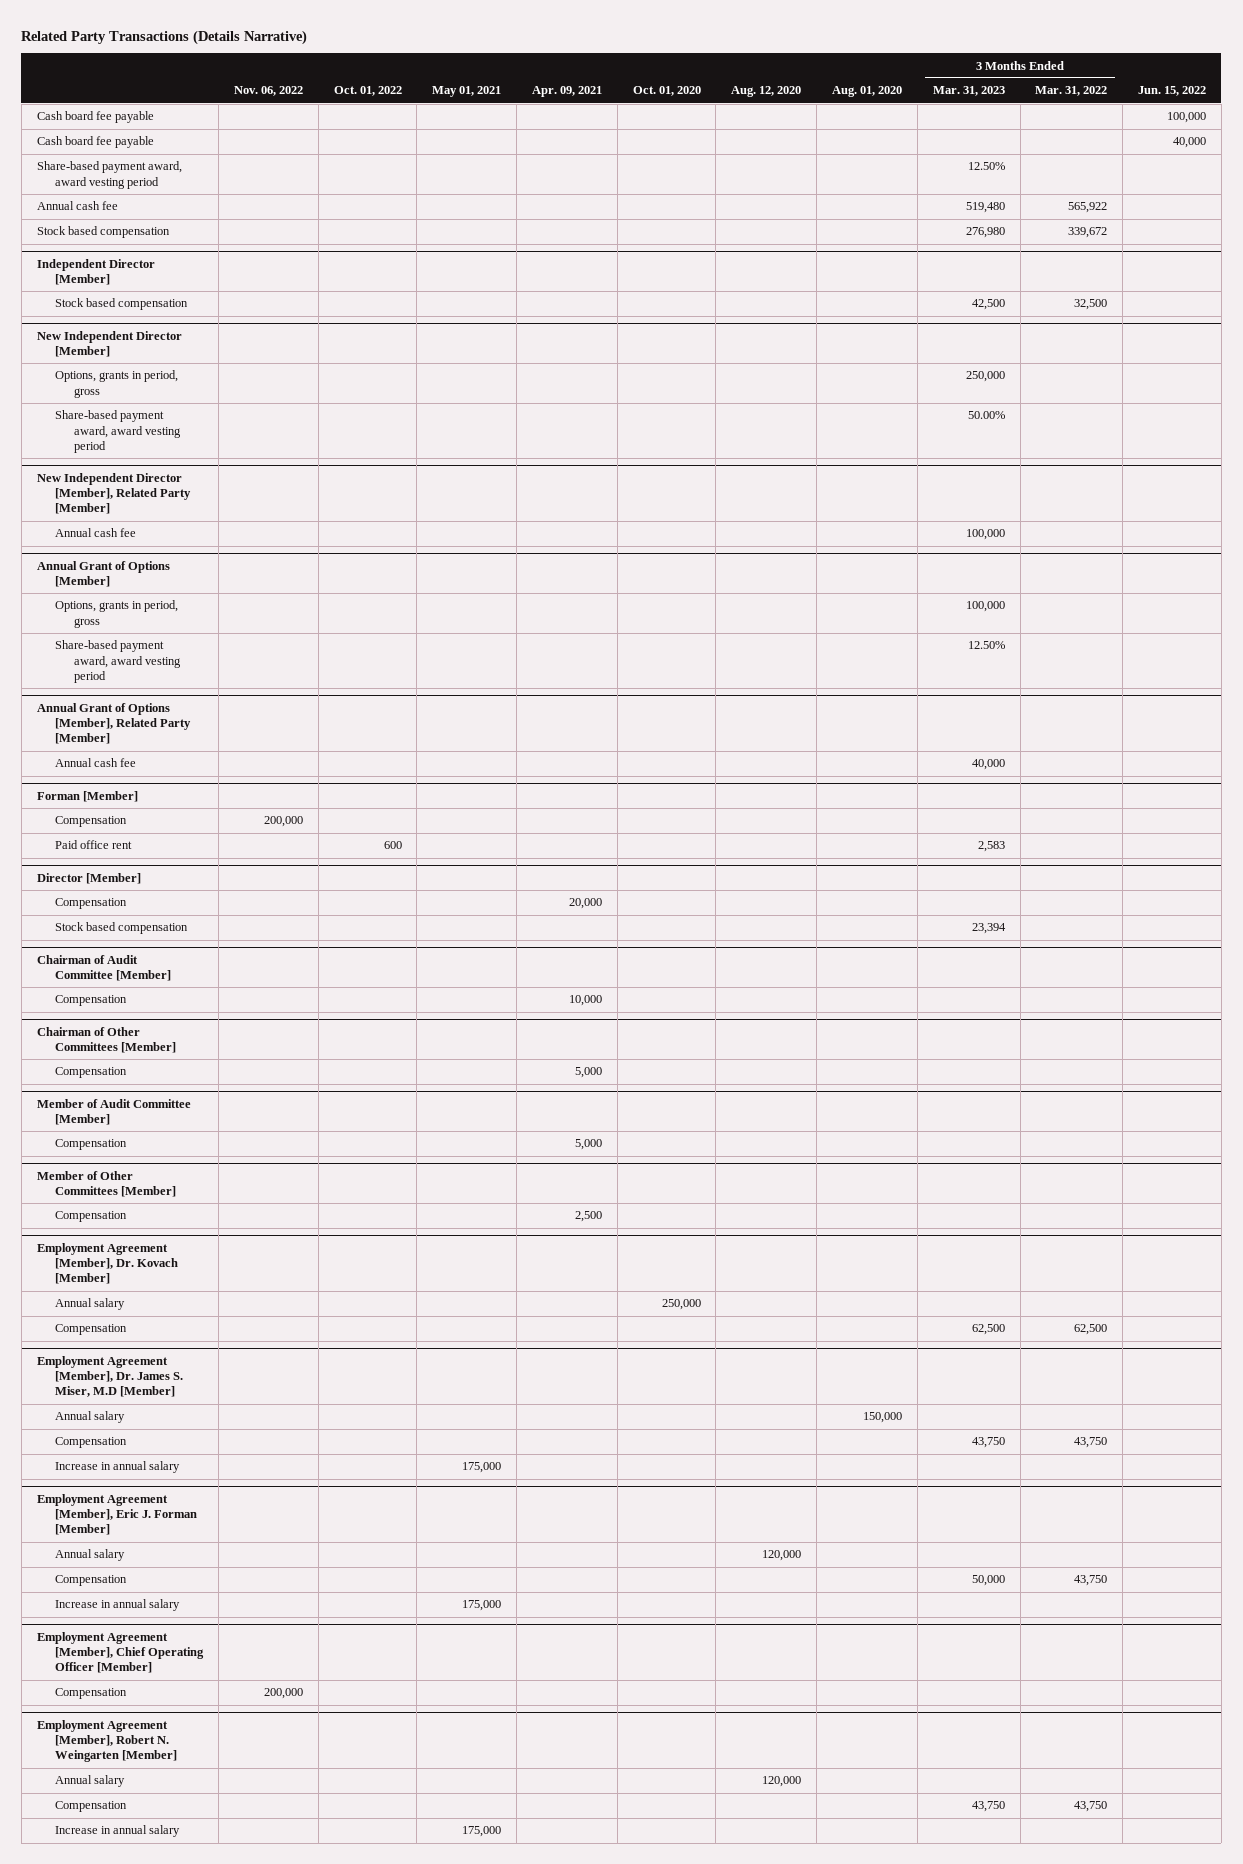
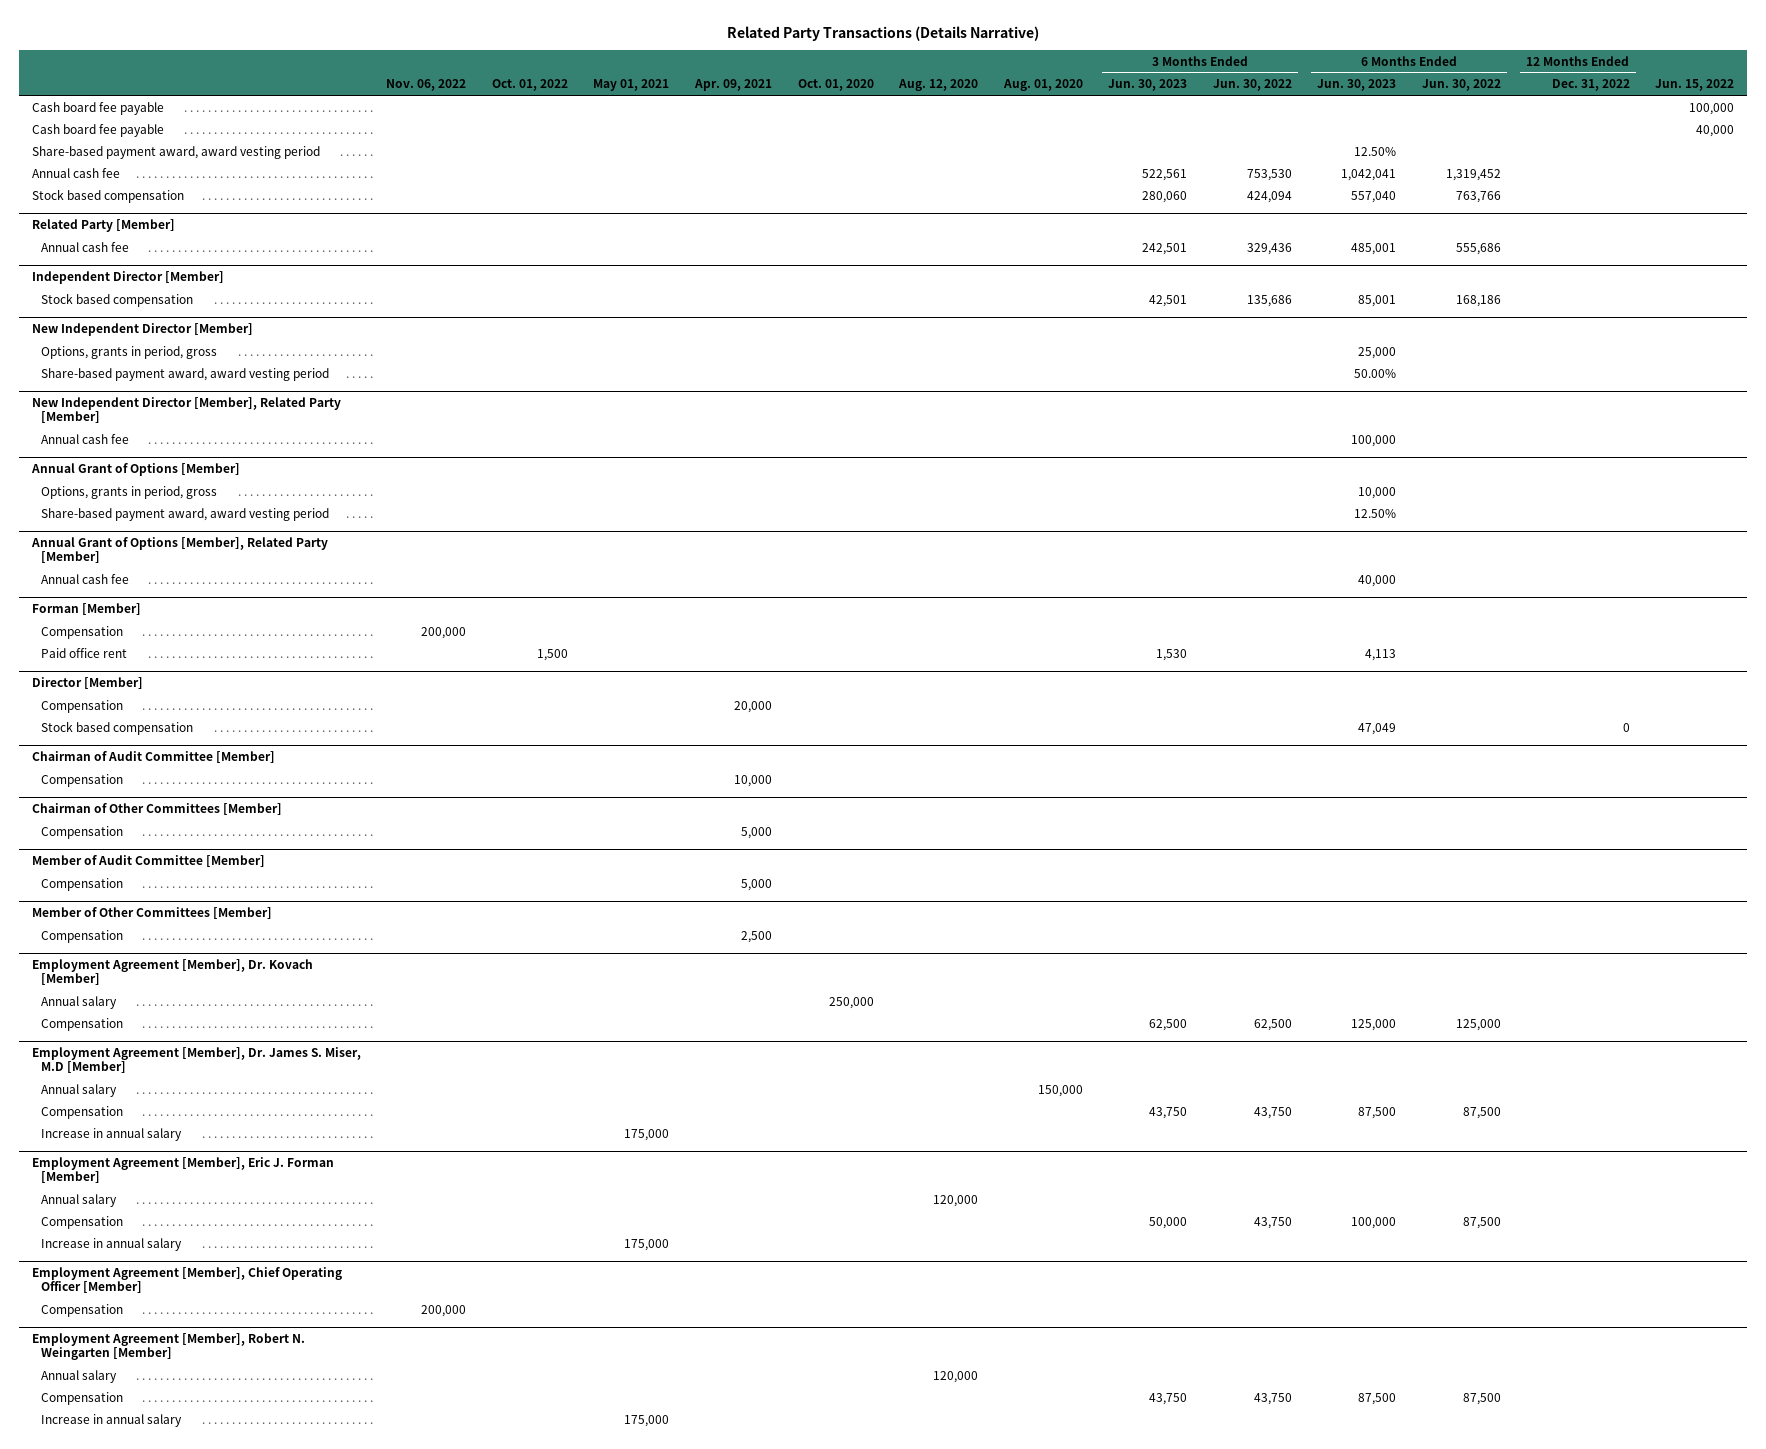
- | Nov. 06, 2022 | Oct. 01, 2022 | May 01, 2021 | Apr. 09, 2021 | Oct. 01, 2020 | Aug. 12, 2020 | Aug. 01, 2020 | 3 Months Ended Mar. 31, 2023 | 3 Months Ended Mar. 31, 2022 | Jun. 15, 2022
+ | Nov. 06, 2022 | Oct. 01, 2022 | May 01, 2021 | Apr. 09, 2021 | Oct. 01, 2020 | Aug. 12, 2020 | Aug. 01, 2020 | 3 Months Ended Jun. 30, 2023 | 3 Months Ended Jun. 30, 2022 | 6 Months Ended Jun. 30, 2023 | 6 Months Ended Jun. 30, 2022 | 12 Months Ended Dec. 31, 2022 | Jun. 15, 2022
+ Related Party [Member]
+ Annual cash fee | | | | | | | | 242,501 | 329,436 | 485,001 | 555,686 | |
@ Forman [Member]
- Paid office rent | | 600 | | | | | | 2,583 | |
+ Paid office rent | | 1,500 | | | | | | 1,530 | | 4,113 | | |

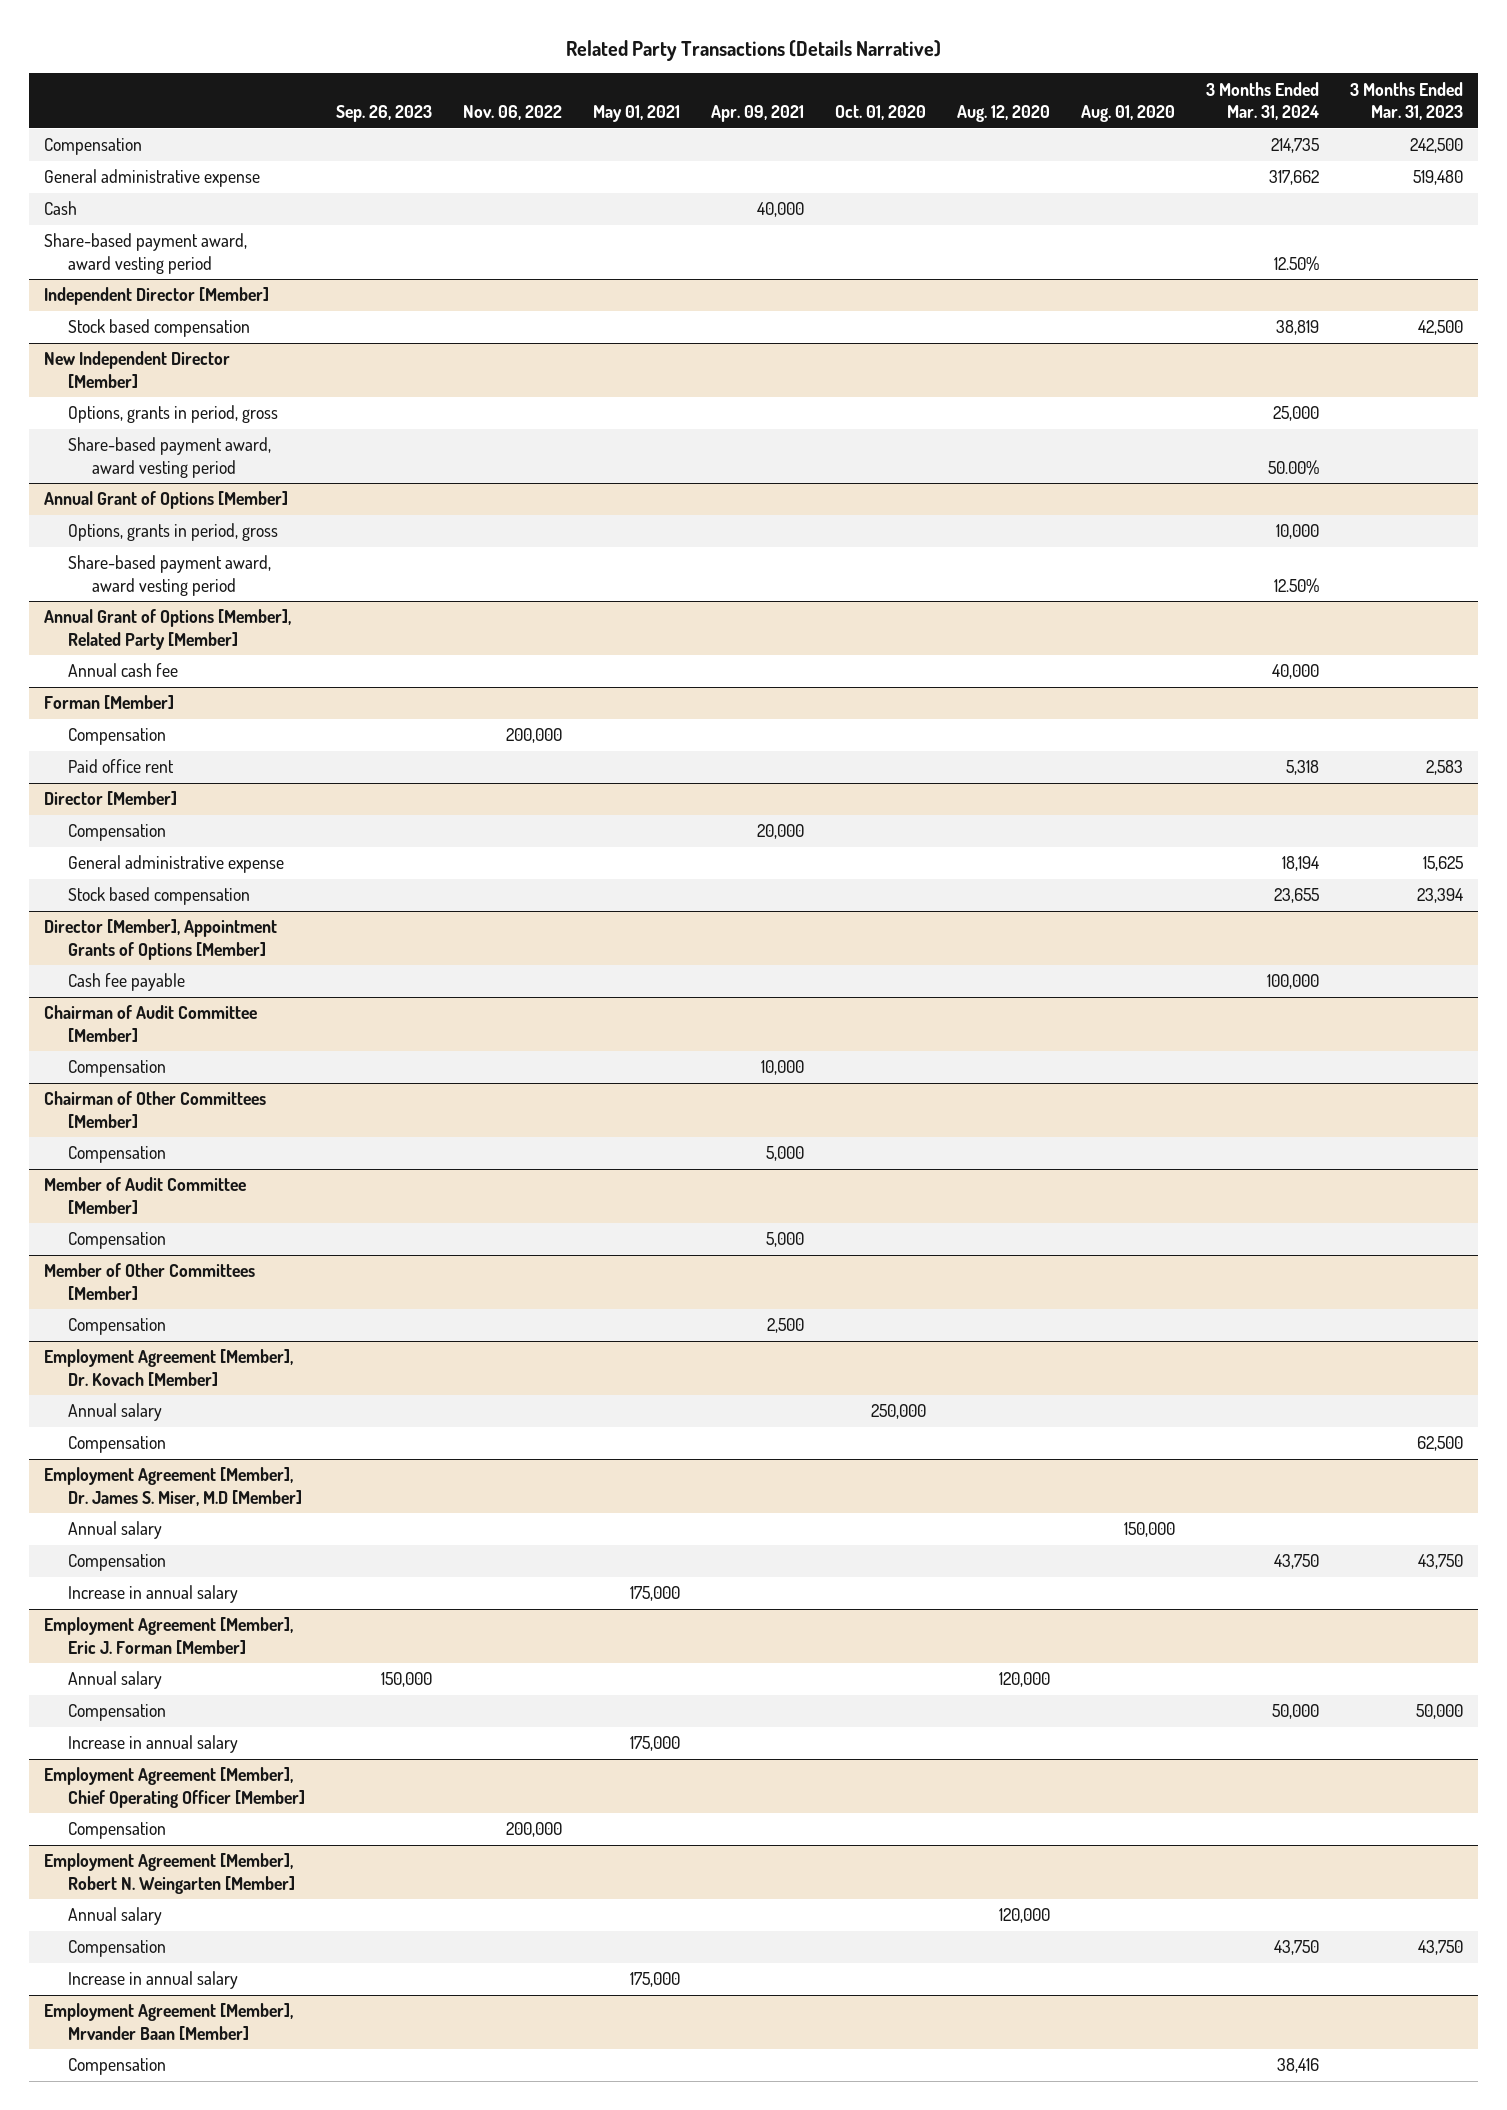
- | Nov. 06, 2022 | Oct. 01, 2022 | May 01, 2021 | Apr. 09, 2021 | Oct. 01, 2020 | Aug. 12, 2020 | Aug. 01, 2020 | 3 Months Ended Jun. 30, 2023 | 3 Months Ended Jun. 30, 2022 | 6 Months Ended Jun. 30, 2023 | 6 Months Ended Jun. 30, 2022 | 12 Months Ended Dec. 31, 2022 | Jun. 15, 2022
+ | Sep. 26, 2023 | Nov. 06, 2022 | May 01, 2021 | Apr. 09, 2021 | Oct. 01, 2020 | Aug. 12, 2020 | Aug. 01, 2020 | 3 Months Ended Mar. 31, 2024 | 3 Months Ended Mar. 31, 2023
- Cash board fee payable | | | | | | | | | | | | | 100,000
- Cash board fee payable | | | | | | | | | | | | | 40,000
+ Compensation | | | | | | | | 214,735 | 242,500
+ General administrative expense | | | | | | | | 317,662 | 519,480
+ Cash | | | | 40,000 | | | | |
- Annual cash fee | | | | | | | | 522,561 | 753,530 | 1,042,041 | 1,319,452 | |
- Stock based compensation | | | | | | | | 280,060 | 424,094 | 557,040 | 763,766 | |
- Related Party [Member]
- Annual cash fee | | | | | | | | 242,501 | 329,436 | 485,001 | 555,686 | |
- New Independent Director [Member], Related Party [Member]
- Annual cash fee | | | | | | | | | | 100,000 | | |
@ Director [Member]
+ General administrative expense | | | | | | | | 18,194 | 15,625
+ Director [Member], Appointment Grants of Options [Member]
+ Cash fee payable | | | | | | | | 100,000 |
+ Employment Agreement [Member], Mrvander Baan [Member]
+ Compensation | | | | | | | | 38,416 |

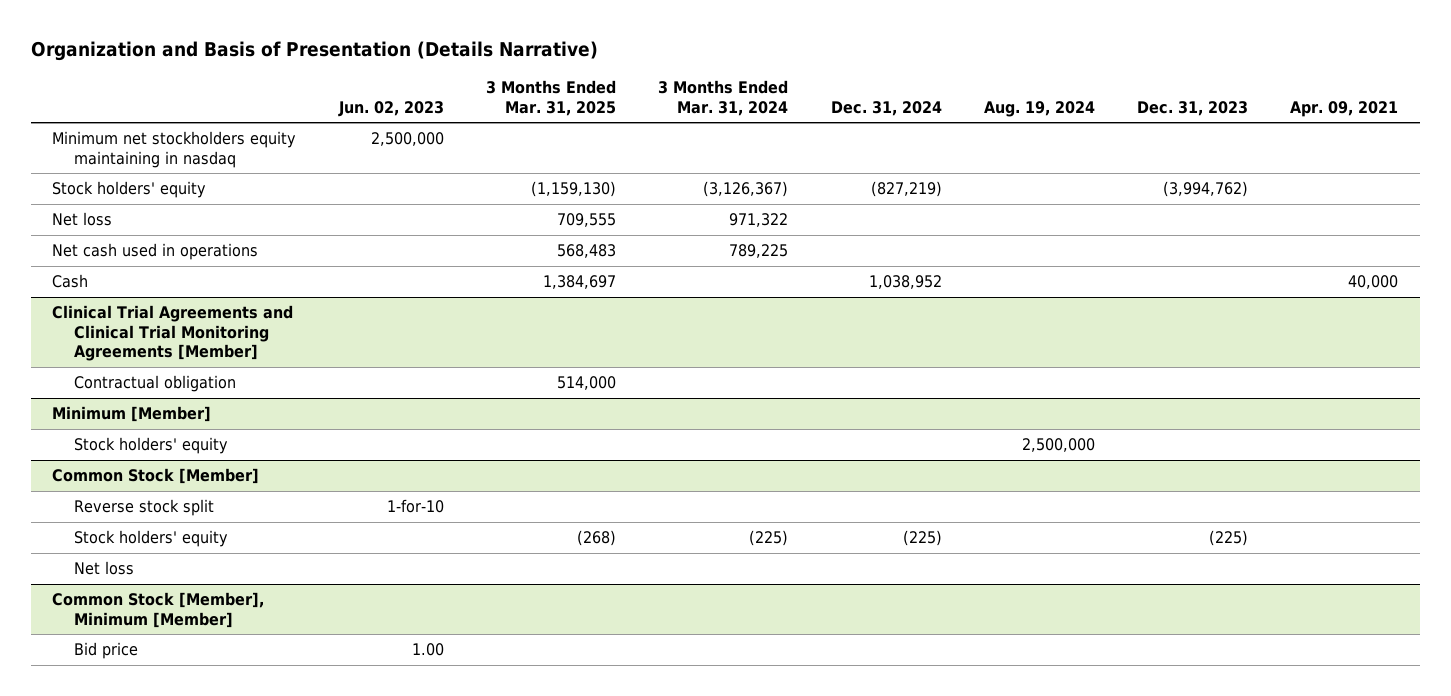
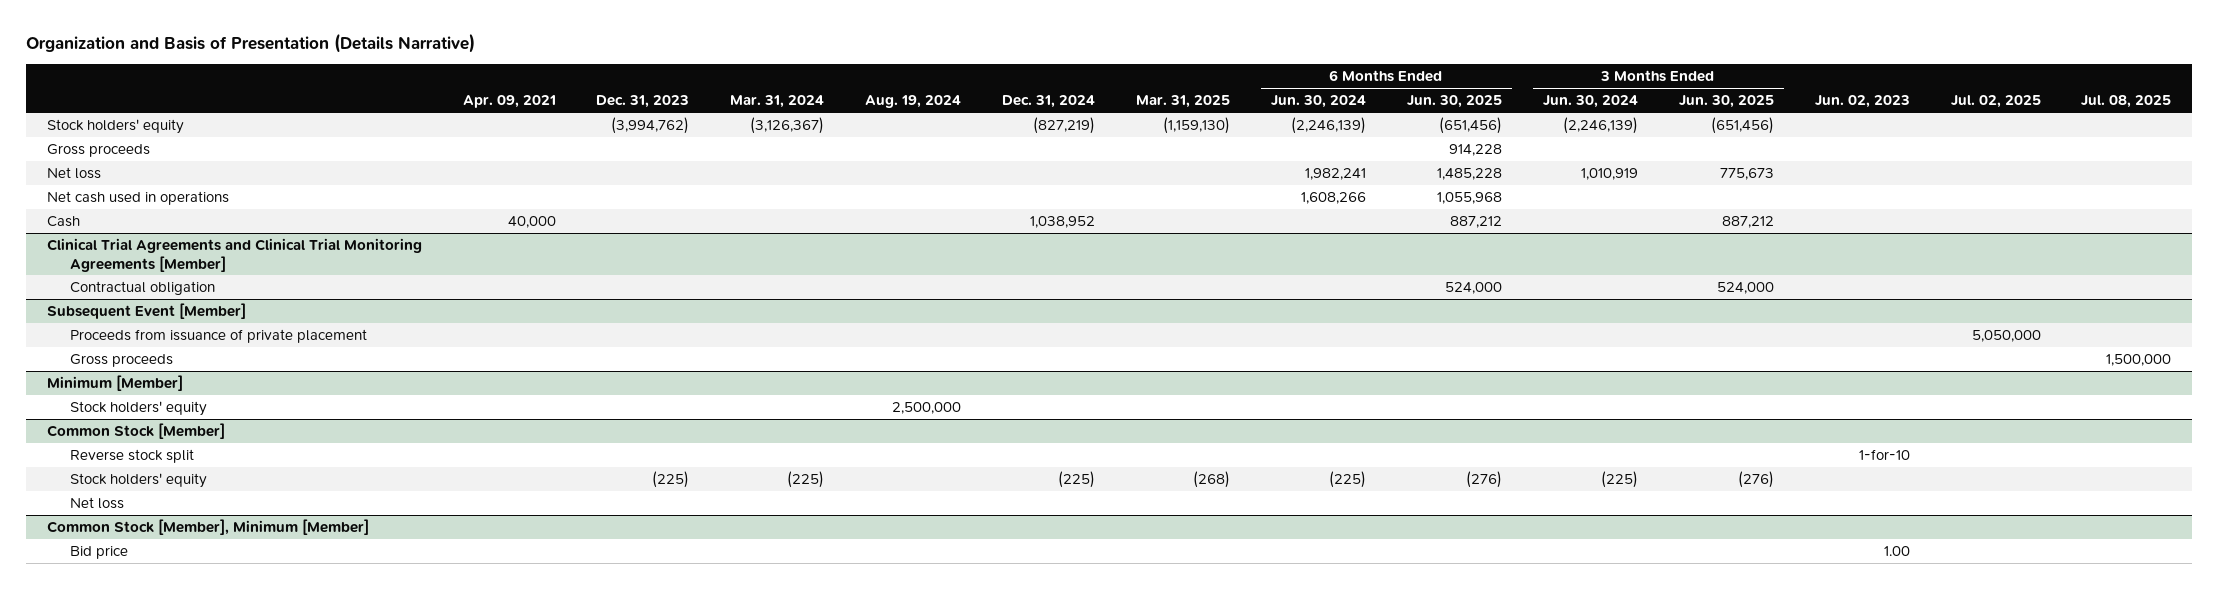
- | Jun. 02, 2023 | 3 Months Ended Mar. 31, 2025 | 3 Months Ended Mar. 31, 2024 | Dec. 31, 2024 | Aug. 19, 2024 | Dec. 31, 2023 | Apr. 09, 2021
+ | Apr. 09, 2021 | Dec. 31, 2023 | Mar. 31, 2024 | Aug. 19, 2024 | Dec. 31, 2024 | Mar. 31, 2025 | 6 Months Ended Jun. 30, 2024 | 6 Months Ended Jun. 30, 2025 | 3 Months Ended Jun. 30, 2024 | 3 Months Ended Jun. 30, 2025 | Jun. 02, 2023 | Jul. 02, 2025 | Jul. 08, 2025
- Minimum net stockholders equity maintaining in nasdaq | 2,500,000 | | | | | |
+ Gross proceeds | | | | | | | | 914,228 | | | | |
+ Subsequent Event [Member]
+ Proceeds from issuance of private placement | | | | | | | | | | | | 5,050,000 |
+ Gross proceeds | | | | | | | | | | | | | 1,500,000

